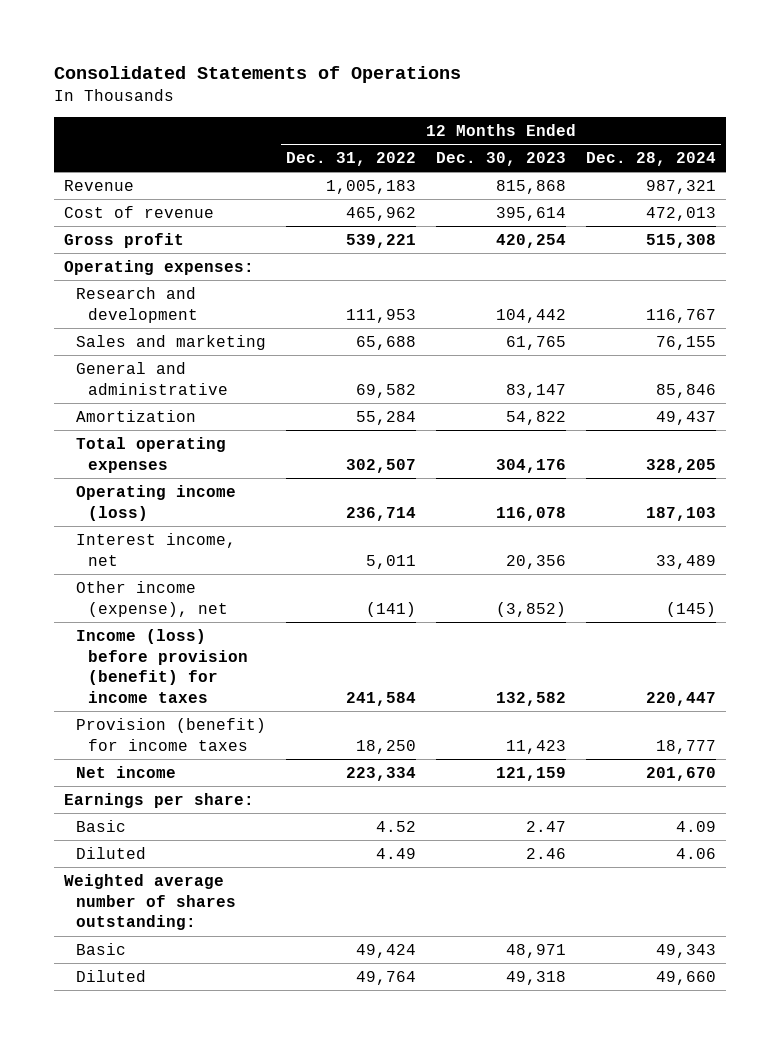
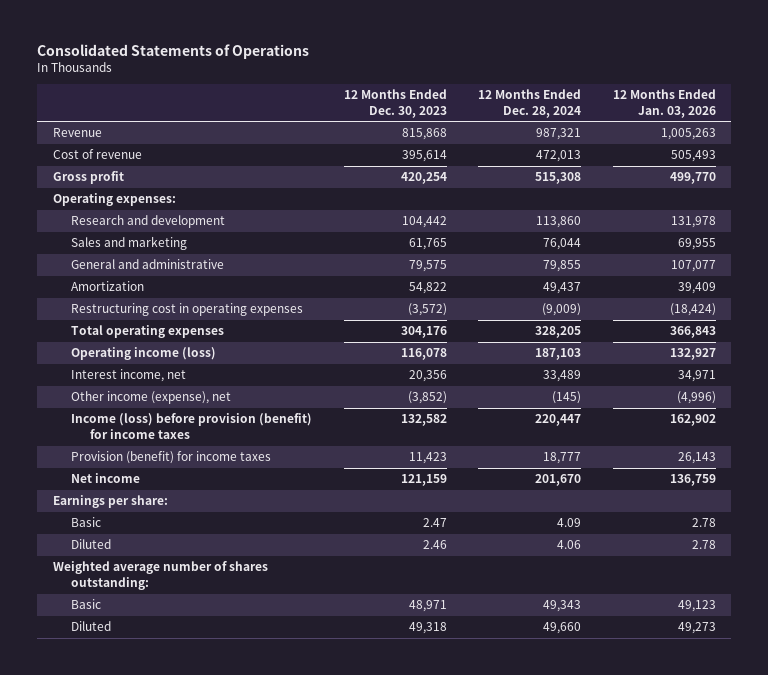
- | 12 Months Ended Dec. 31, 2022 | 12 Months Ended Dec. 30, 2023 | 12 Months Ended Dec. 28, 2024
+ | 12 Months Ended Dec. 30, 2023 | 12 Months Ended Dec. 28, 2024 | 12 Months Ended Jan. 03, 2026
- Research and development | 111,953 | 104,442 | 116,767
- Sales and marketing | 65,688 | 61,765 | 76,155
- General and administrative | 69,582 | 83,147 | 85,846
+ Research and development | 104,442 | 113,860 | 131,978
+ Sales and marketing | 61,765 | 76,044 | 69,955
+ General and administrative | 79,575 | 79,855 | 107,077
+ Restructuring cost in operating expenses | (3,572) | (9,009) | (18,424)

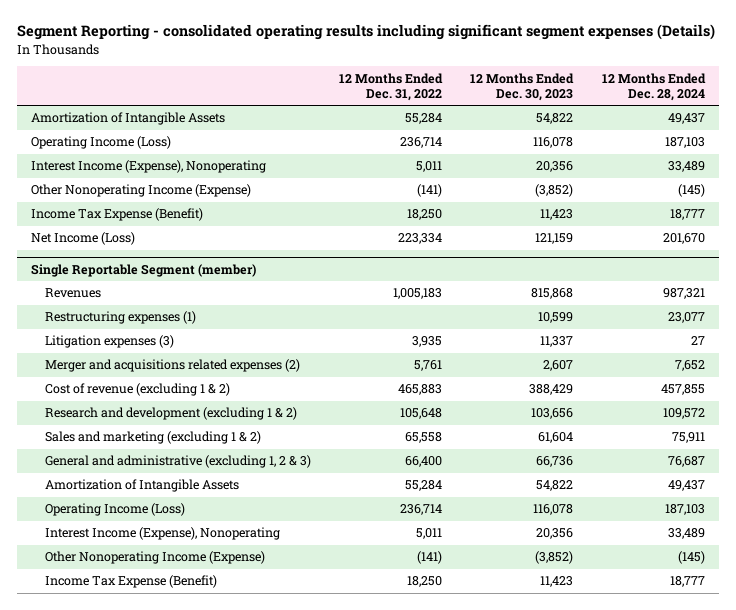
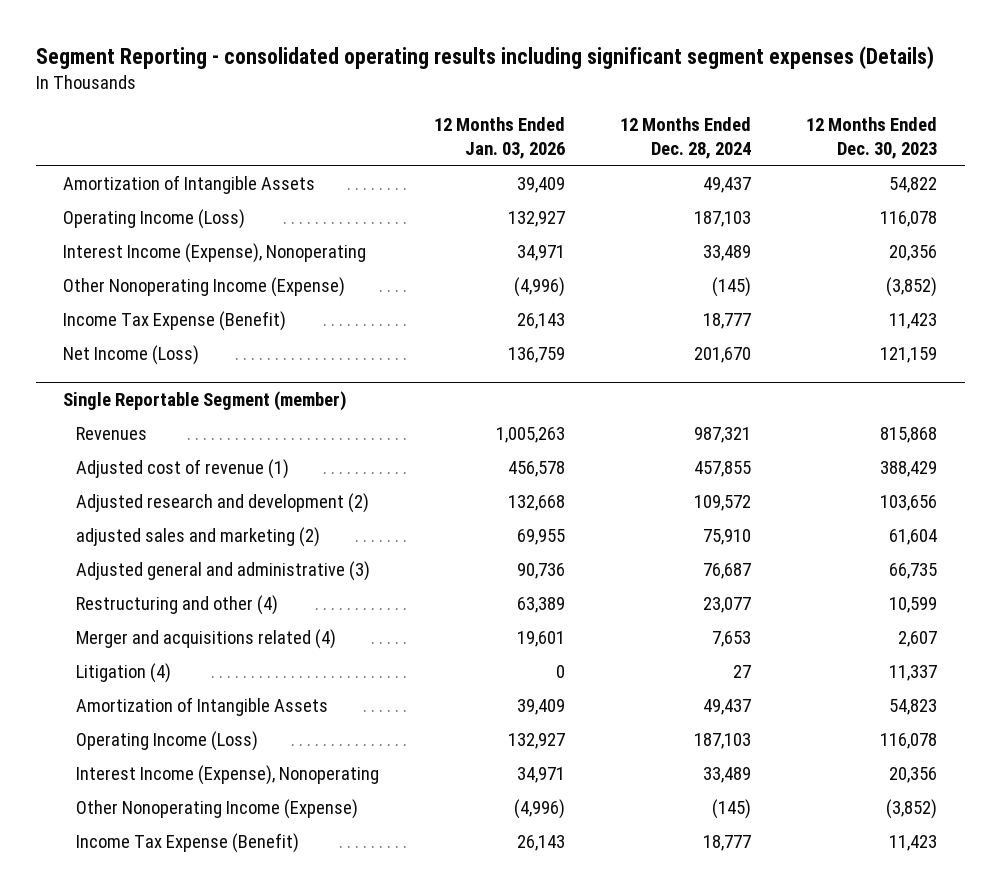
- | 12 Months Ended Dec. 31, 2022 | 12 Months Ended Dec. 30, 2023 | 12 Months Ended Dec. 28, 2024
+ | 12 Months Ended Jan. 03, 2026 | 12 Months Ended Dec. 28, 2024 | 12 Months Ended Dec. 30, 2023
@ Single Reportable Segment (member)
- Restructuring expenses (1) | | 10,599 | 23,077
- Litigation expenses (3) | 3,935 | 11,337 | 27
- Merger and acquisitions related expenses (2) | 5,761 | 2,607 | 7,652
- Cost of revenue (excluding 1 & 2) | 465,883 | 388,429 | 457,855
- Research and development (excluding 1 & 2) | 105,648 | 103,656 | 109,572
- Sales and marketing (excluding 1 & 2) | 65,558 | 61,604 | 75,911
- General and administrative (excluding 1, 2 & 3) | 66,400 | 66,736 | 76,687
- Amortization of Intangible Assets | 55,284 | 54,822 | 49,437
+ Adjusted cost of revenue (1) | 456,578 | 457,855 | 388,429
+ Adjusted research and development (2) | 132,668 | 109,572 | 103,656
+ adjusted sales and marketing (2) | 69,955 | 75,910 | 61,604
+ Adjusted general and administrative (3) | 90,736 | 76,687 | 66,735
+ Restructuring and other (4) | 63,389 | 23,077 | 10,599
+ Merger and acquisitions related (4) | 19,601 | 7,653 | 2,607
+ Litigation (4) | 0 | 27 | 11,337
+ Amortization of Intangible Assets | 39,409 | 49,437 | 54,823

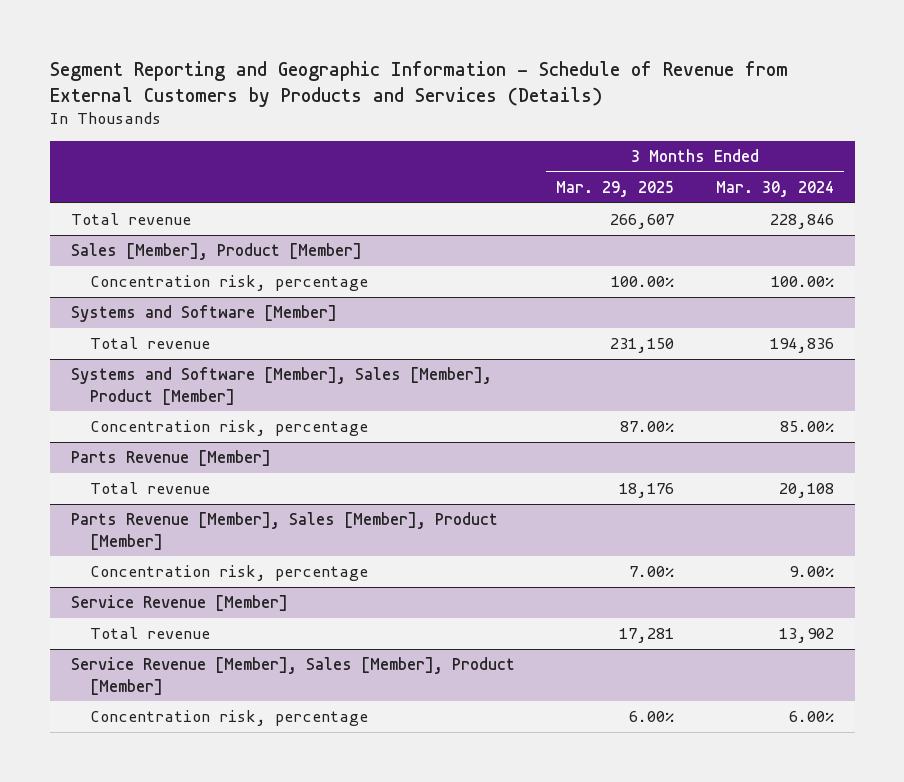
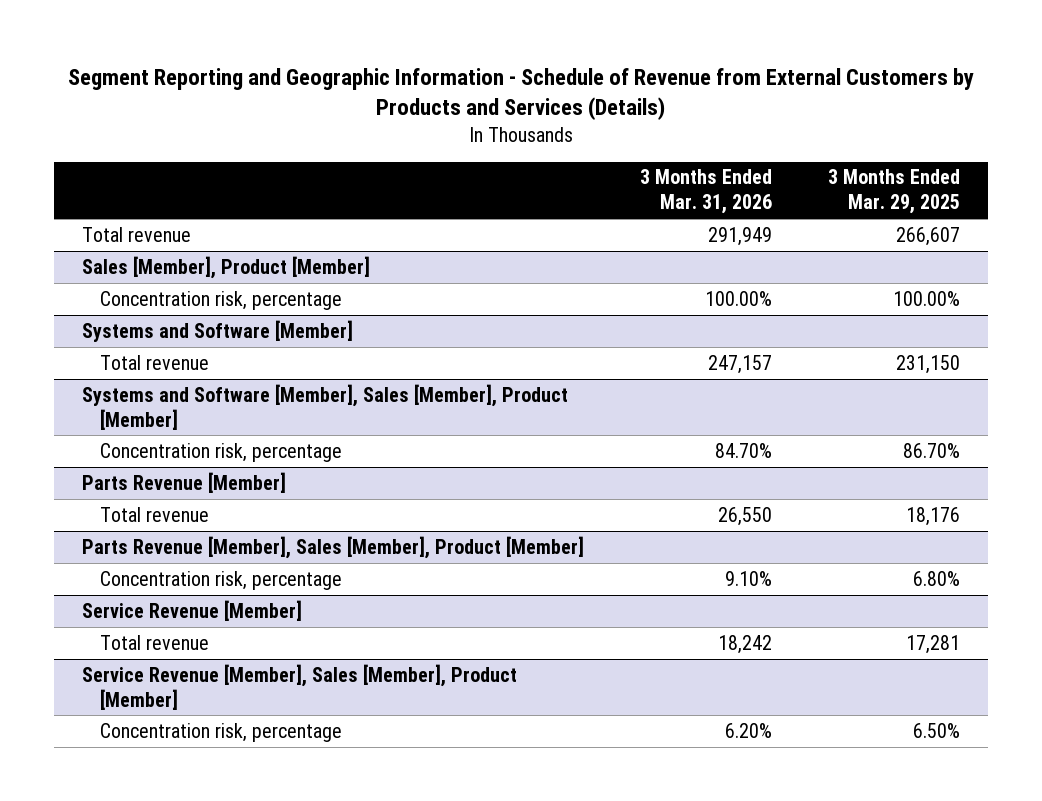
- | 3 Months Ended Mar. 29, 2025 | 3 Months Ended Mar. 30, 2024
+ | 3 Months Ended Mar. 31, 2026 | 3 Months Ended Mar. 29, 2025
@ Systems and Software [Member], Sales [Member], Product [Member]
- Concentration risk, percentage | 87.00% | 85.00%
+ Concentration risk, percentage | 84.70% | 86.70%
@ Parts Revenue [Member], Sales [Member], Product [Member]
- Concentration risk, percentage | 7.00% | 9.00%
+ Concentration risk, percentage | 9.10% | 6.80%
@ Service Revenue [Member], Sales [Member], Product [Member]
- Concentration risk, percentage | 6.00% | 6.00%
+ Concentration risk, percentage | 6.20% | 6.50%

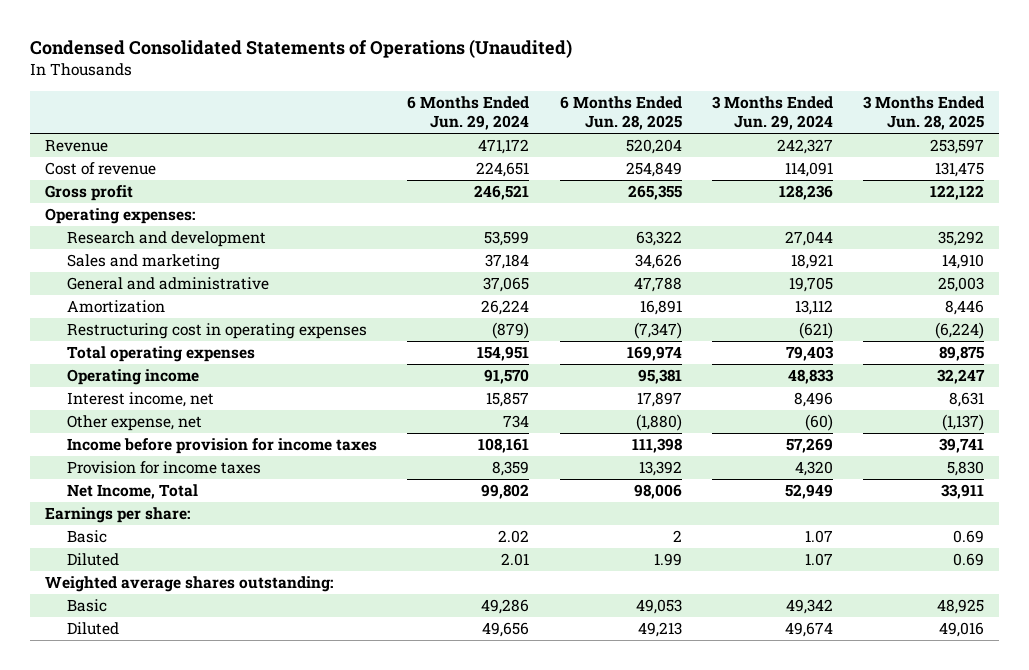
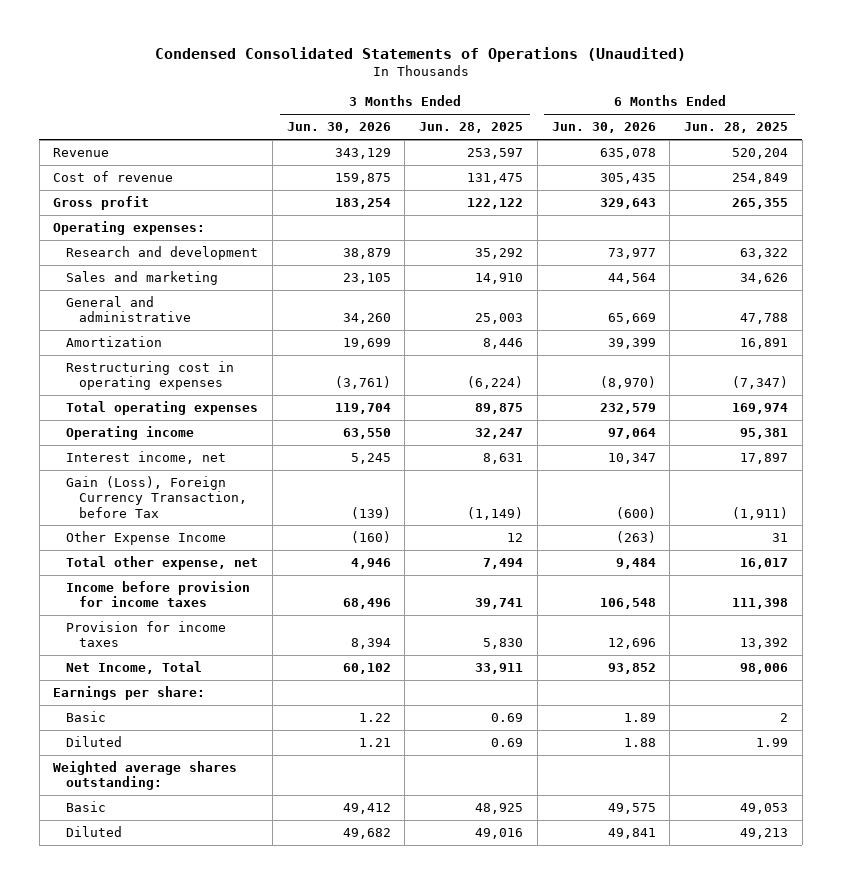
- | 6 Months Ended Jun. 29, 2024 | 6 Months Ended Jun. 28, 2025 | 3 Months Ended Jun. 29, 2024 | 3 Months Ended Jun. 28, 2025
+ | 3 Months Ended Jun. 30, 2026 | 3 Months Ended Jun. 28, 2025 | 6 Months Ended Jun. 30, 2026 | 6 Months Ended Jun. 28, 2025
- Other expense, net | 734 | (1,880) | (60) | (1,137)
+ Gain (Loss), Foreign Currency Transaction, before Tax | (139) | (1,149) | (600) | (1,911)
+ Other Expense Income | (160) | 12 | (263) | 31
+ Total other expense, net | 4,946 | 7,494 | 9,484 | 16,017

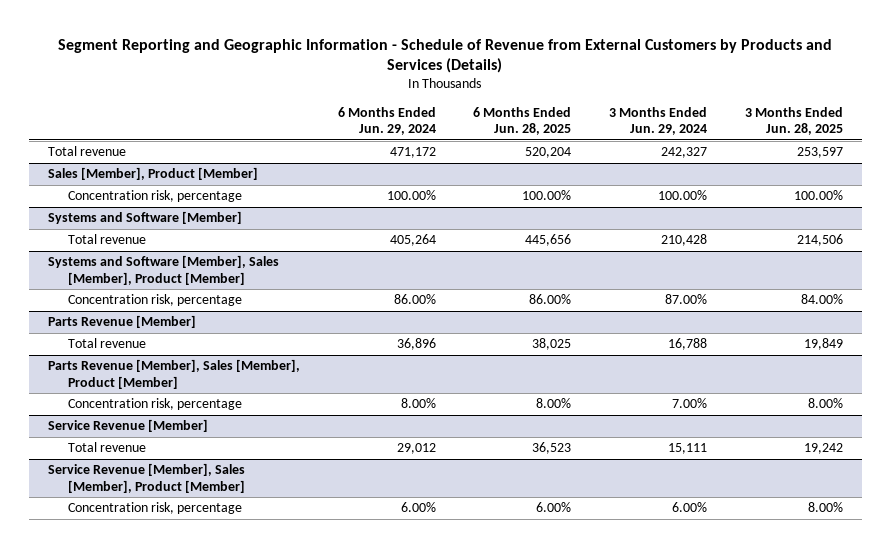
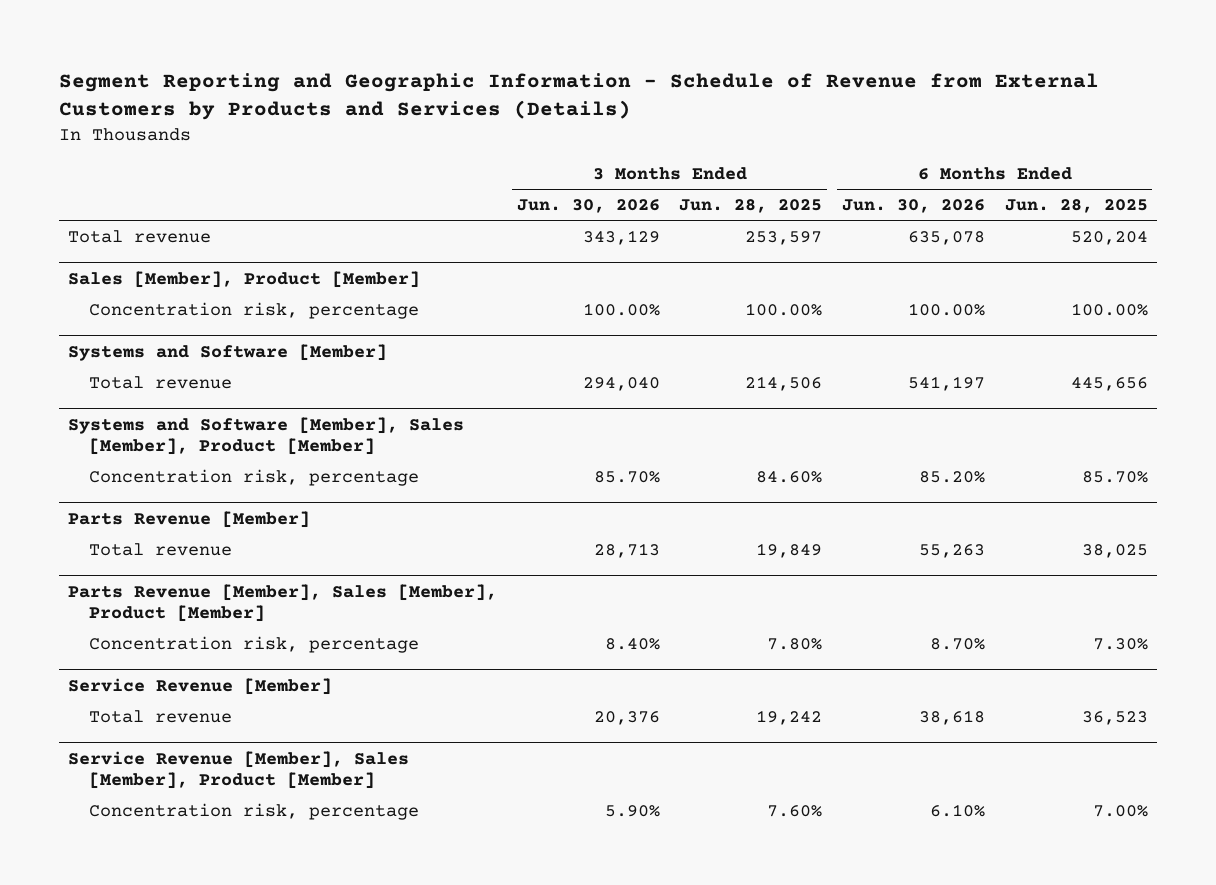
- | 6 Months Ended Jun. 29, 2024 | 6 Months Ended Jun. 28, 2025 | 3 Months Ended Jun. 29, 2024 | 3 Months Ended Jun. 28, 2025
+ | 3 Months Ended Jun. 30, 2026 | 3 Months Ended Jun. 28, 2025 | 6 Months Ended Jun. 30, 2026 | 6 Months Ended Jun. 28, 2025
@ Systems and Software [Member], Sales [Member], Product [Member]
- Concentration risk, percentage | 86.00% | 86.00% | 87.00% | 84.00%
+ Concentration risk, percentage | 85.70% | 84.60% | 85.20% | 85.70%
@ Parts Revenue [Member], Sales [Member], Product [Member]
- Concentration risk, percentage | 8.00% | 8.00% | 7.00% | 8.00%
+ Concentration risk, percentage | 8.40% | 7.80% | 8.70% | 7.30%
@ Service Revenue [Member], Sales [Member], Product [Member]
- Concentration risk, percentage | 6.00% | 6.00% | 6.00% | 8.00%
+ Concentration risk, percentage | 5.90% | 7.60% | 6.10% | 7.00%

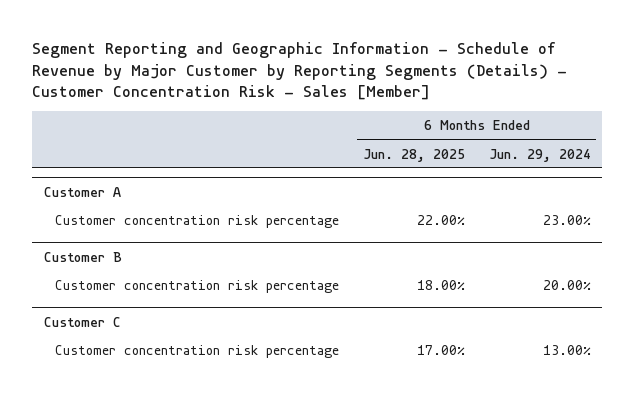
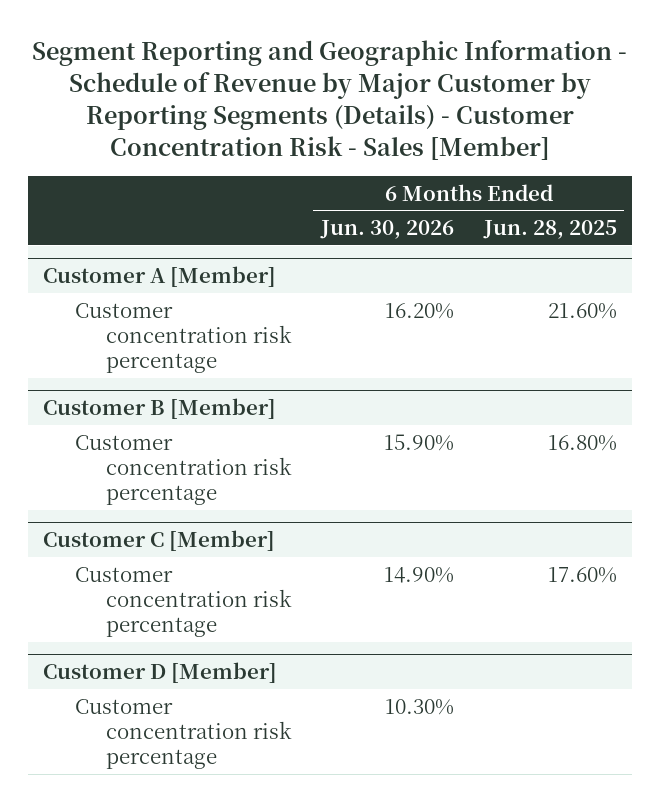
- | 6 Months Ended Jun. 28, 2025 | 6 Months Ended Jun. 29, 2024
+ | 6 Months Ended Jun. 30, 2026 | 6 Months Ended Jun. 28, 2025
- Customer A
- Customer concentration risk percentage | 22.00% | 23.00%
- Customer B
- Customer concentration risk percentage | 18.00% | 20.00%
- Customer C
- Customer concentration risk percentage | 17.00% | 13.00%
+ Customer A [Member]
+ Customer concentration risk percentage | 16.20% | 21.60%
+ Customer B [Member]
+ Customer concentration risk percentage | 15.90% | 16.80%
+ Customer C [Member]
+ Customer concentration risk percentage | 14.90% | 17.60%
+ Customer D [Member]
+ Customer concentration risk percentage | 10.30% |

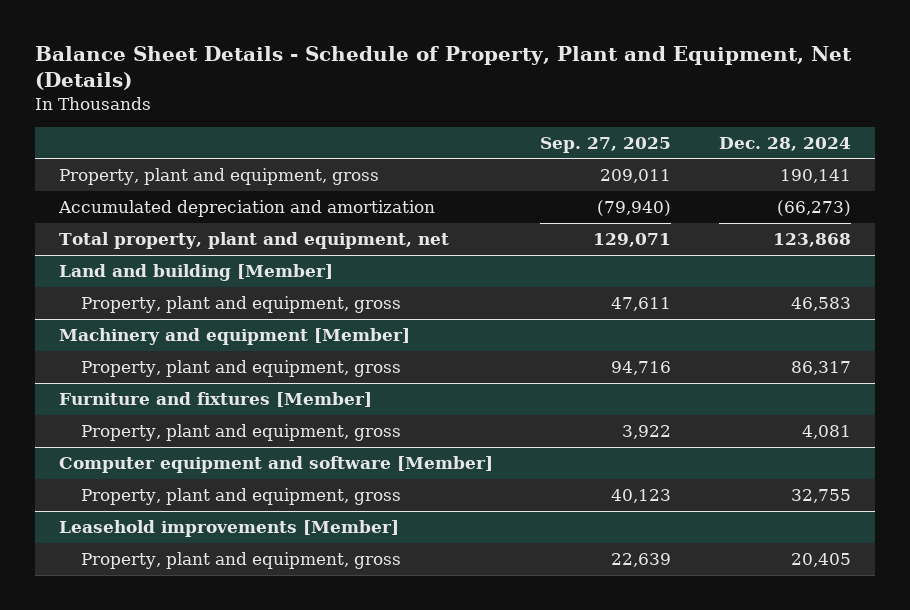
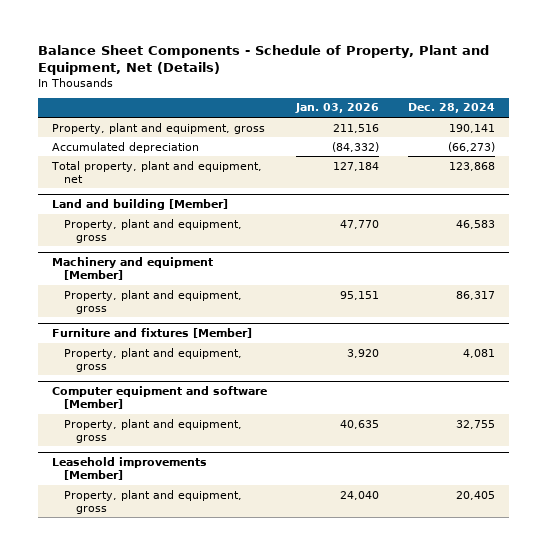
- Balance Sheet Details - Schedule of Property, Plant and Equipment, Net (Details)
+ Balance Sheet Components - Schedule of Property, Plant and Equipment, Net (Details)
- | Sep. 27, 2025 | Dec. 28, 2024
+ | Jan. 03, 2026 | Dec. 28, 2024
- Accumulated depreciation and amortization | (79,940) | (66,273)
+ Accumulated depreciation | (84,332) | (66,273)

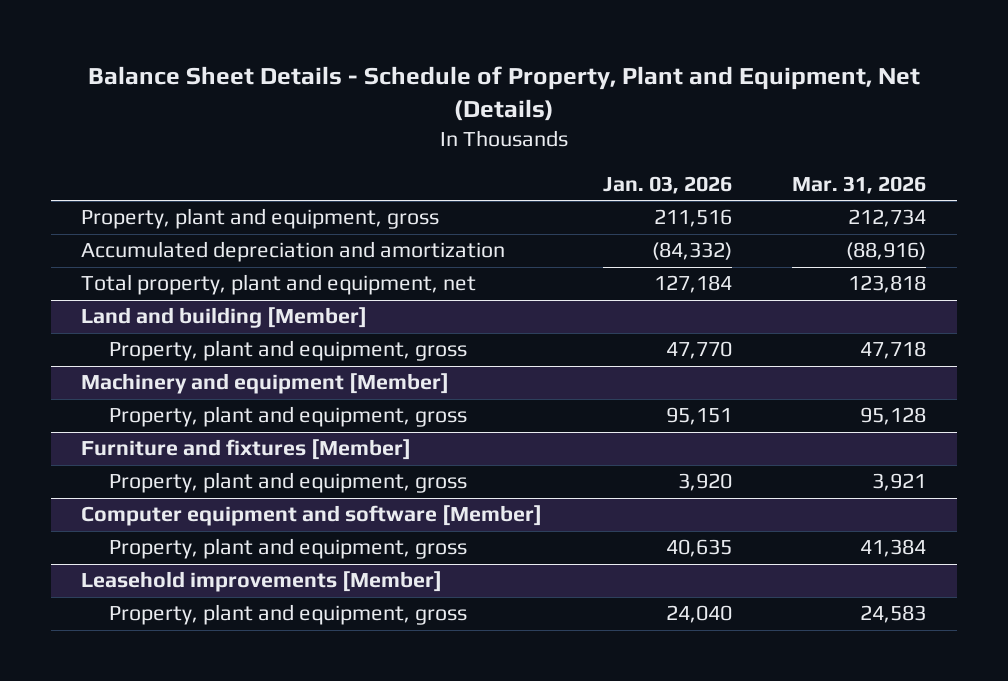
- Balance Sheet Components - Schedule of Property, Plant and Equipment, Net (Details)
+ Balance Sheet Details - Schedule of Property, Plant and Equipment, Net (Details)
- | Jan. 03, 2026 | Dec. 28, 2024
+ | Jan. 03, 2026 | Mar. 31, 2026
- Accumulated depreciation | (84,332) | (66,273)
+ Accumulated depreciation and amortization | (84,332) | (88,916)

